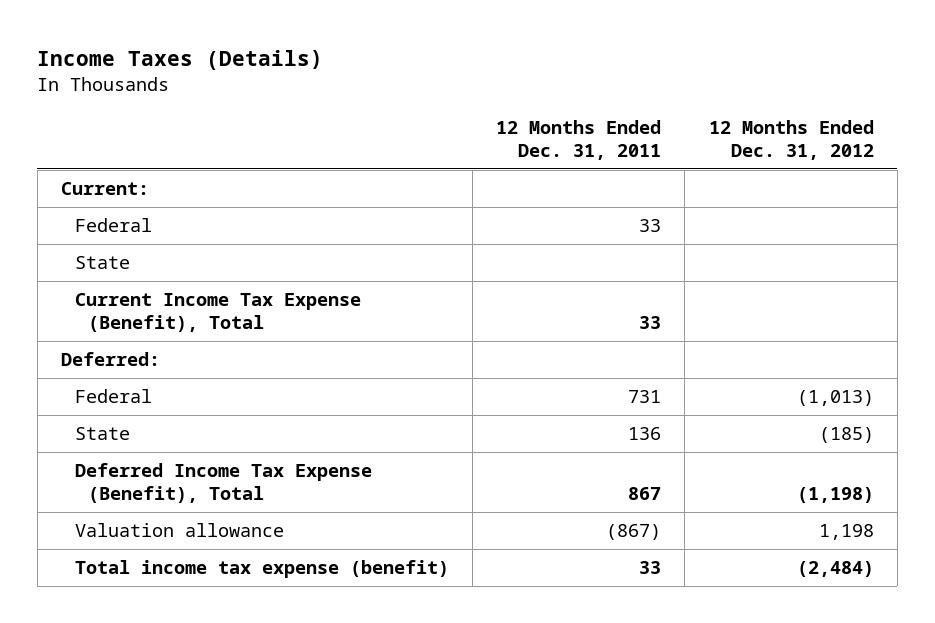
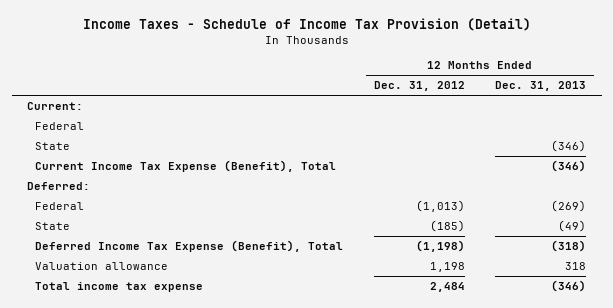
- Income Taxes (Details)
+ Income Taxes - Schedule of Income Tax Provision (Detail)
- | 12 Months Ended Dec. 31, 2011 | 12 Months Ended Dec. 31, 2012
+ | 12 Months Ended Dec. 31, 2012 | 12 Months Ended Dec. 31, 2013
- Total income tax expense (benefit) | 33 | (2,484)
+ Total income tax expense | 2,484 | (346)

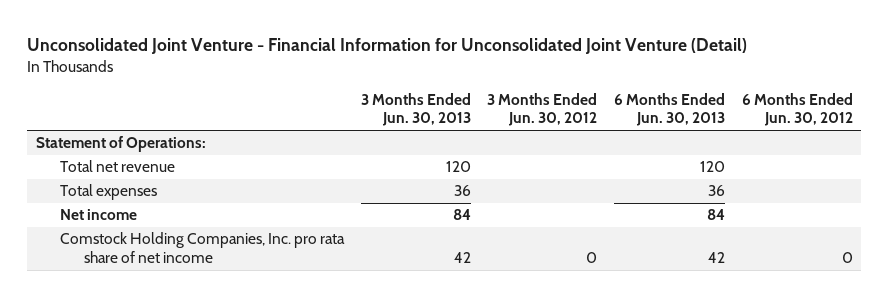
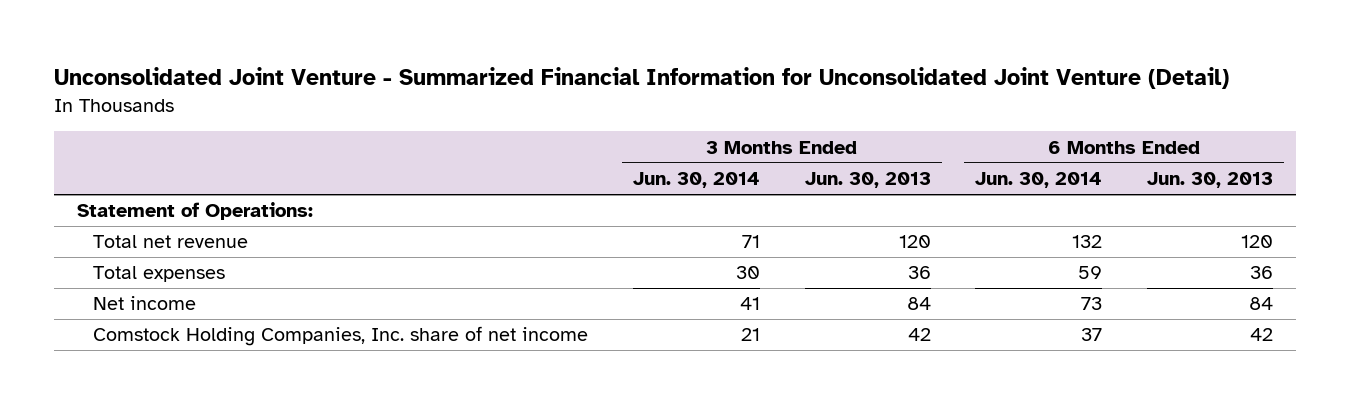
- Unconsolidated Joint Venture - Financial Information for Unconsolidated Joint Venture (Detail)
+ Unconsolidated Joint Venture - Summarized Financial Information for Unconsolidated Joint Venture (Detail)
- | 3 Months Ended Jun. 30, 2013 | 3 Months Ended Jun. 30, 2012 | 6 Months Ended Jun. 30, 2013 | 6 Months Ended Jun. 30, 2012
+ | 3 Months Ended Jun. 30, 2014 | 3 Months Ended Jun. 30, 2013 | 6 Months Ended Jun. 30, 2014 | 6 Months Ended Jun. 30, 2013
- Comstock Holding Companies, Inc. pro rata share of net income | 42 | 0 | 42 | 0
+ Comstock Holding Companies, Inc. share of net income | 21 | 42 | 37 | 42

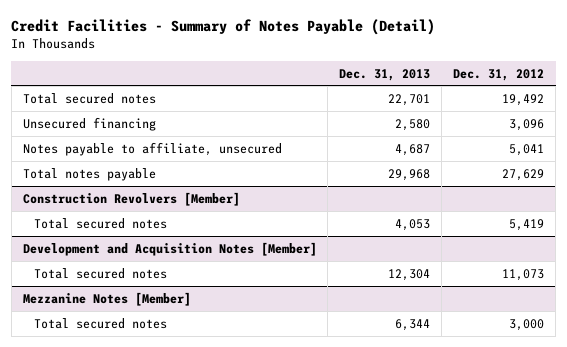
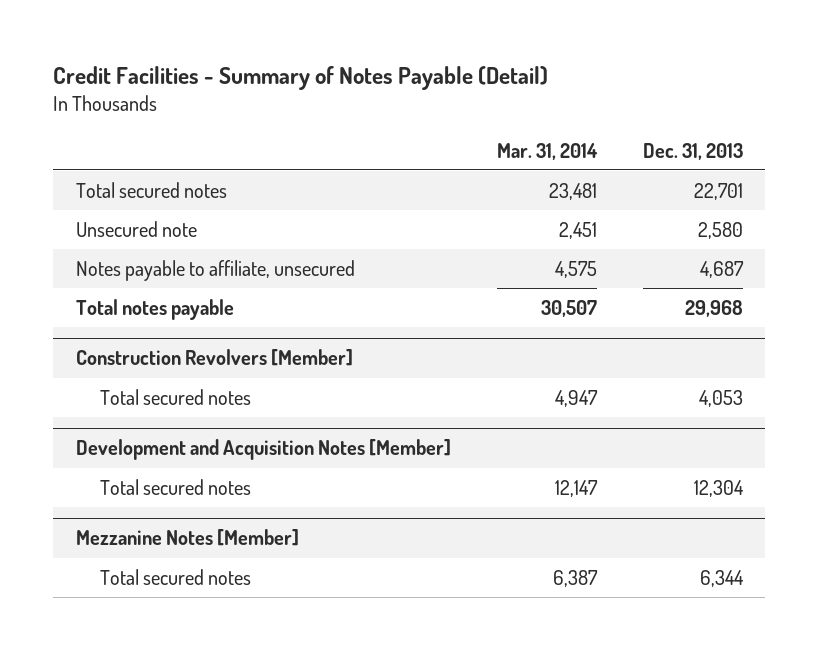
- | Dec. 31, 2013 | Dec. 31, 2012
+ | Mar. 31, 2014 | Dec. 31, 2013
- Unsecured financing | 2,580 | 3,096
+ Unsecured note | 2,451 | 2,580

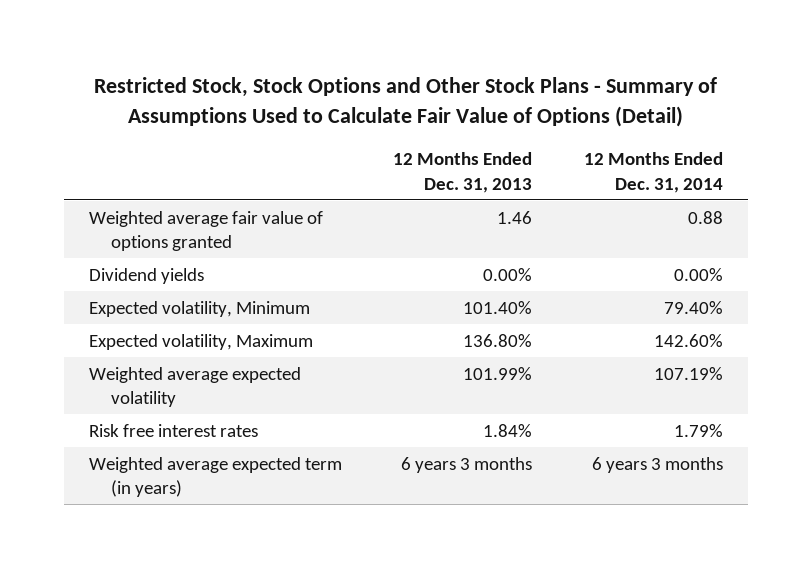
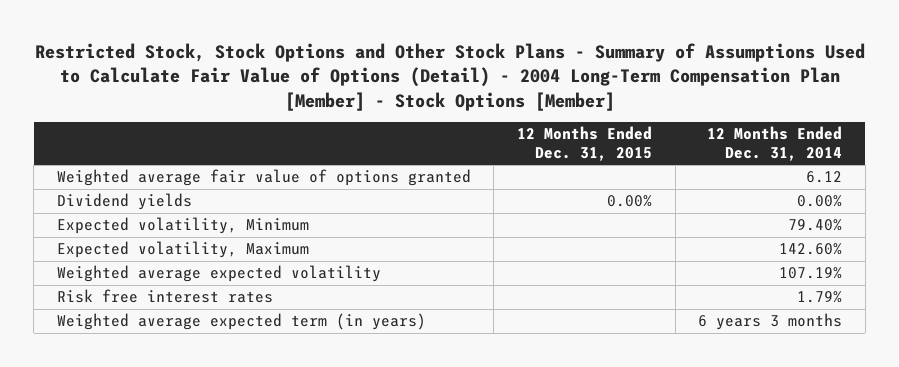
- Restricted Stock, Stock Options and Other Stock Plans - Summary of Assumptions Used to Calculate Fair Value of Options (Detail)
+ Restricted Stock, Stock Options and Other Stock Plans - Summary of Assumptions Used to Calculate Fair Value of Options (Detail) - 2004 Long-Term Compensation Plan [Member] - Stock Options [Member]
- | 12 Months Ended Dec. 31, 2013 | 12 Months Ended Dec. 31, 2014
+ | 12 Months Ended Dec. 31, 2015 | 12 Months Ended Dec. 31, 2014
- Weighted average fair value of options granted | 1.46 | 0.88
+ Weighted average fair value of options granted | | 6.12

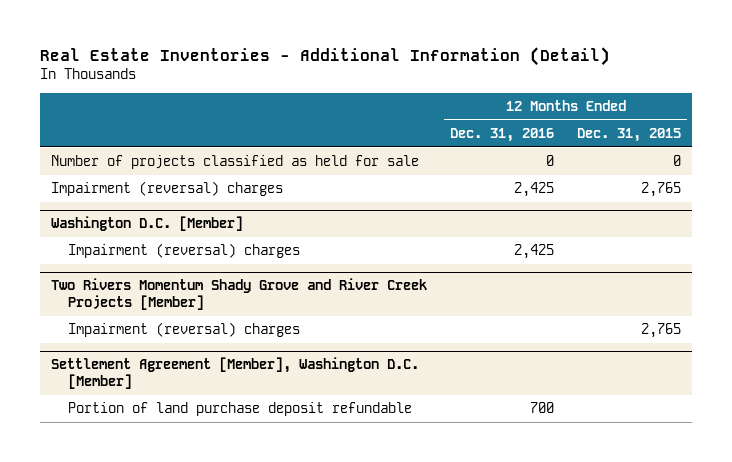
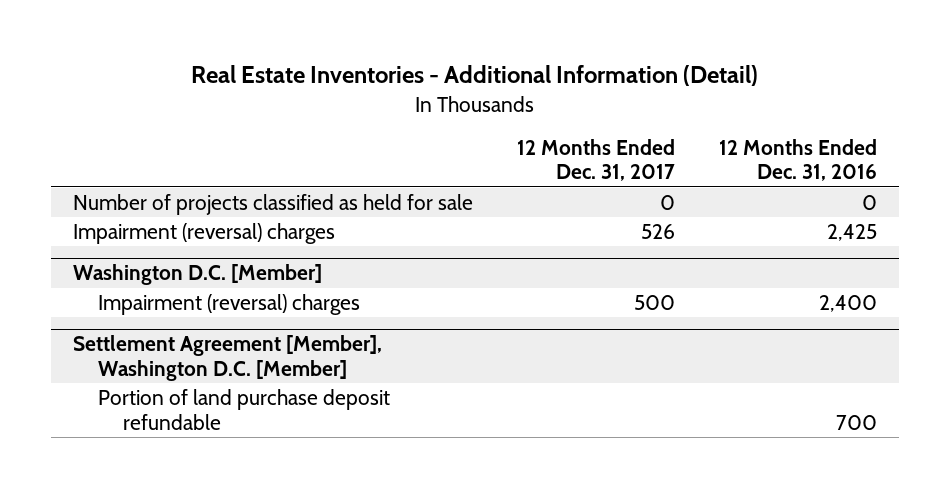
- | 12 Months Ended Dec. 31, 2016 | 12 Months Ended Dec. 31, 2015
+ | 12 Months Ended Dec. 31, 2017 | 12 Months Ended Dec. 31, 2016
@ Washington D.C. [Member]
- Impairment (reversal) charges | 2,425 |
- Two Rivers Momentum Shady Grove and River Creek Projects [Member]
- Impairment (reversal) charges | | 2,765
@ Washington D.C. [Member]
+ Impairment (reversal) charges | 500 | 2,400

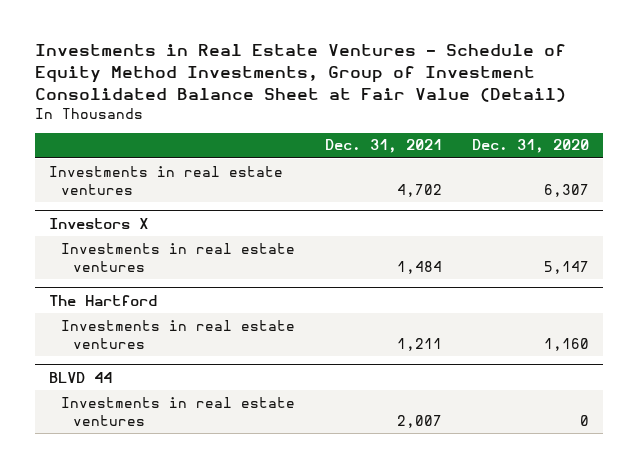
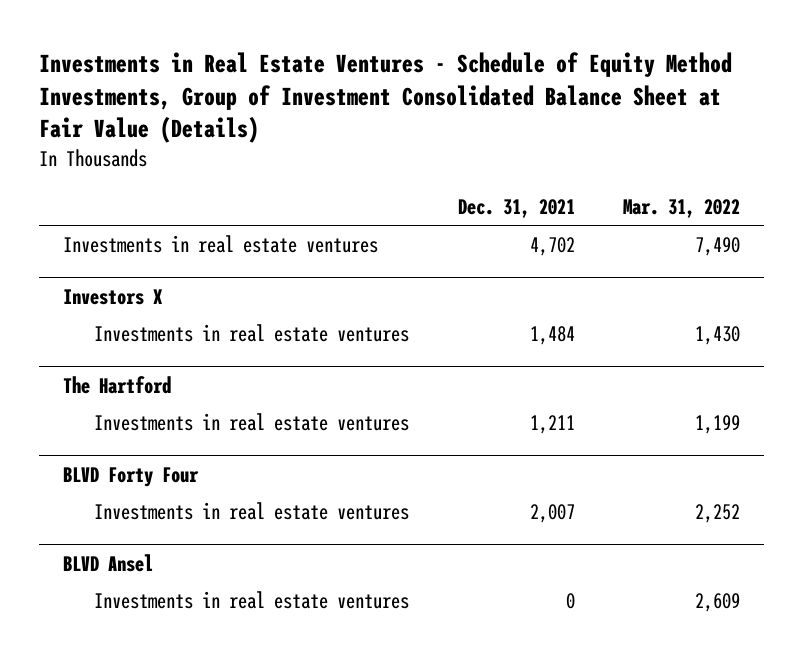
- Investments in Real Estate Ventures - Schedule of Equity Method Investments, Group of Investment Consolidated Balance Sheet at Fair Value (Detail)
+ Investments in Real Estate Ventures - Schedule of Equity Method Investments, Group of Investment Consolidated Balance Sheet at Fair Value (Details)
- | Dec. 31, 2021 | Dec. 31, 2020
+ | Dec. 31, 2021 | Mar. 31, 2022
- BLVD 44
+ BLVD Forty Four
+ BLVD Ansel
+ Investments in real estate ventures | 0 | 2,609

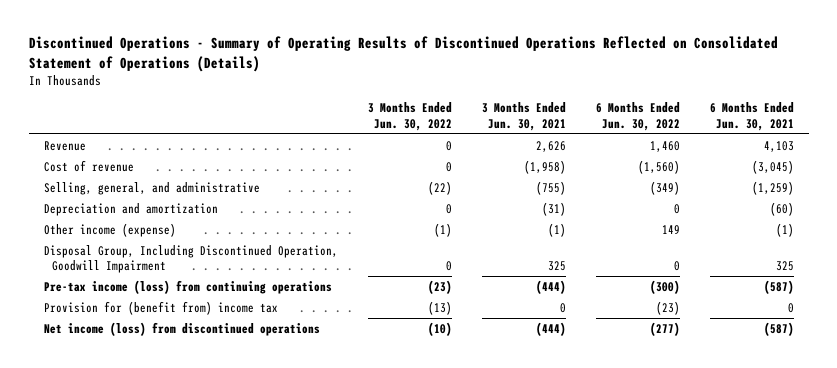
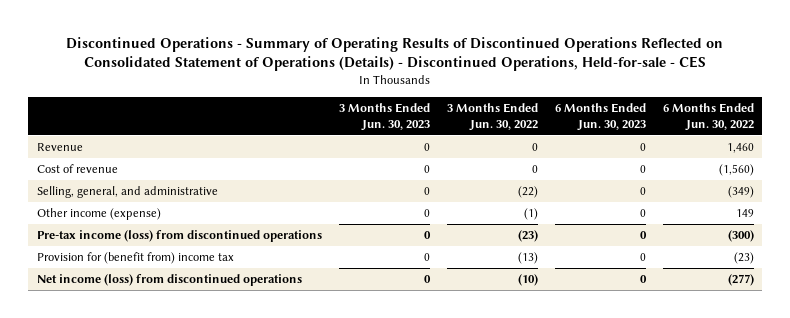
- Discontinued Operations - Summary of Operating Results of Discontinued Operations Reflected on Consolidated Statement of Operations (Details)
+ Discontinued Operations - Summary of Operating Results of Discontinued Operations Reflected on Consolidated Statement of Operations (Details) - Discontinued Operations, Held-for-sale - CES
- | 3 Months Ended Jun. 30, 2022 | 3 Months Ended Jun. 30, 2021 | 6 Months Ended Jun. 30, 2022 | 6 Months Ended Jun. 30, 2021
+ | 3 Months Ended Jun. 30, 2023 | 3 Months Ended Jun. 30, 2022 | 6 Months Ended Jun. 30, 2023 | 6 Months Ended Jun. 30, 2022
- Depreciation and amortization | 0 | (31) | 0 | (60)
- Disposal Group, Including Discontinued Operation, Goodwill Impairment | 0 | 325 | 0 | 325
- Pre-tax income (loss) from continuing operations | (23) | (444) | (300) | (587)
+ Pre-tax income (loss) from discontinued operations | 0 | (23) | 0 | (300)

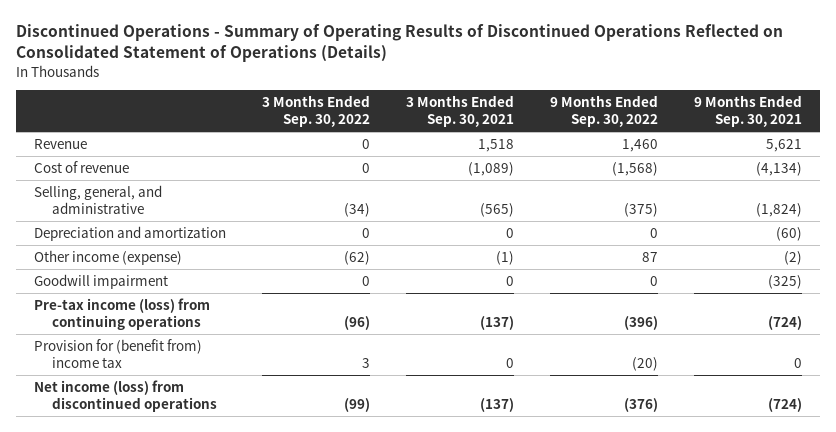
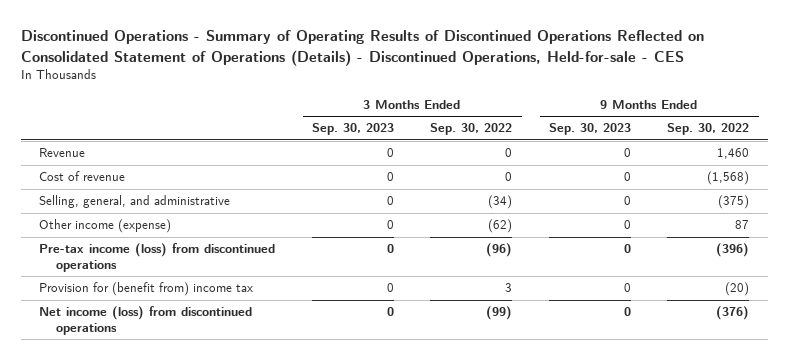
- Discontinued Operations - Summary of Operating Results of Discontinued Operations Reflected on Consolidated Statement of Operations (Details)
+ Discontinued Operations - Summary of Operating Results of Discontinued Operations Reflected on Consolidated Statement of Operations (Details) - Discontinued Operations, Held-for-sale - CES
- | 3 Months Ended Sep. 30, 2022 | 3 Months Ended Sep. 30, 2021 | 9 Months Ended Sep. 30, 2022 | 9 Months Ended Sep. 30, 2021
+ | 3 Months Ended Sep. 30, 2023 | 3 Months Ended Sep. 30, 2022 | 9 Months Ended Sep. 30, 2023 | 9 Months Ended Sep. 30, 2022
- Depreciation and amortization | 0 | 0 | 0 | (60)
- Goodwill impairment | 0 | 0 | 0 | (325)
- Pre-tax income (loss) from continuing operations | (96) | (137) | (396) | (724)
+ Pre-tax income (loss) from discontinued operations | 0 | (96) | 0 | (396)

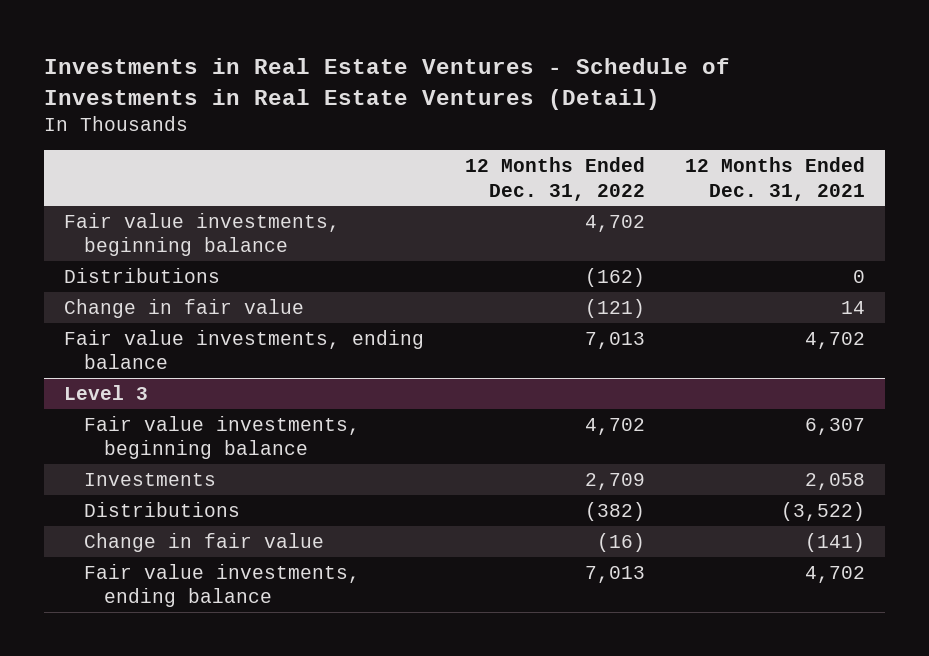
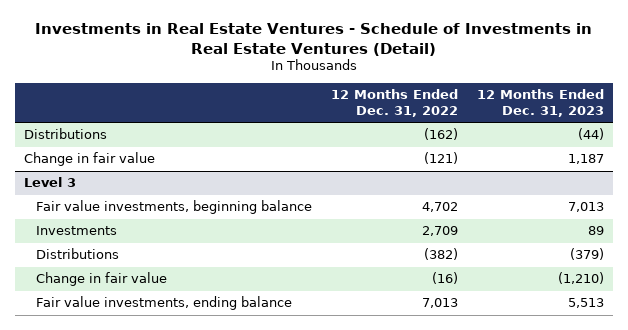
- | 12 Months Ended Dec. 31, 2022 | 12 Months Ended Dec. 31, 2021
+ | 12 Months Ended Dec. 31, 2022 | 12 Months Ended Dec. 31, 2023
- Fair value investments, beginning balance | 4,702 |
- Fair value investments, ending balance | 7,013 | 4,702

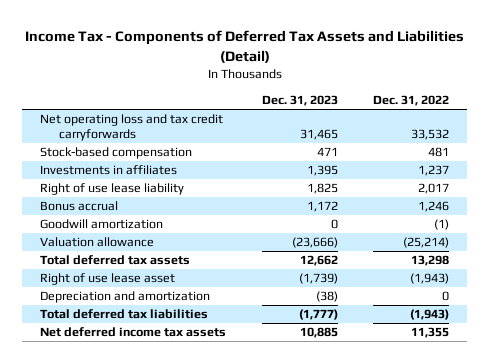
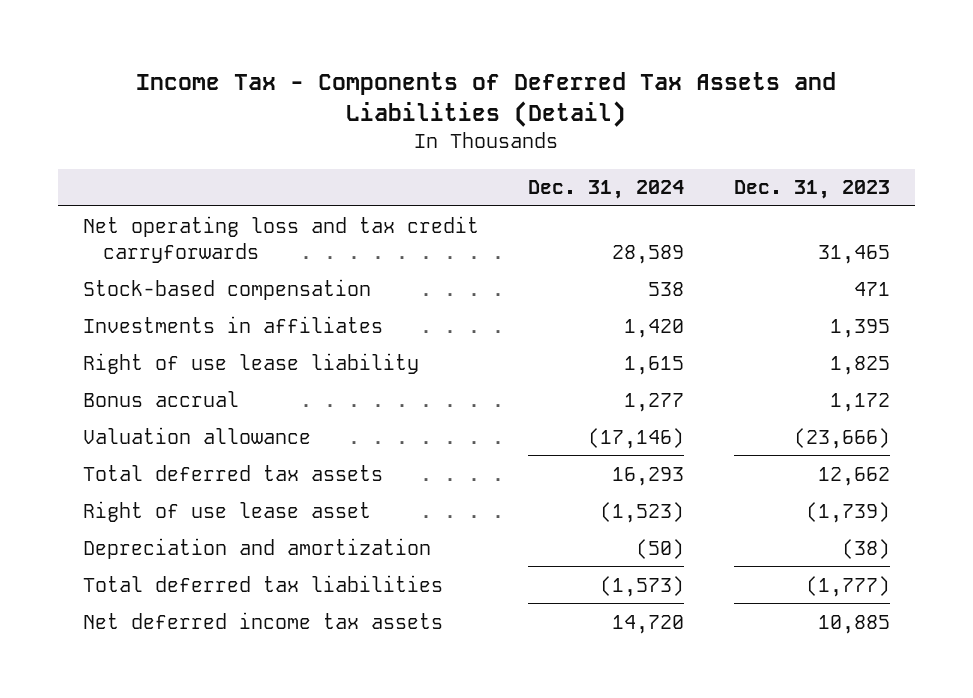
- | Dec. 31, 2023 | Dec. 31, 2022
+ | Dec. 31, 2024 | Dec. 31, 2023
- Goodwill amortization | 0 | (1)

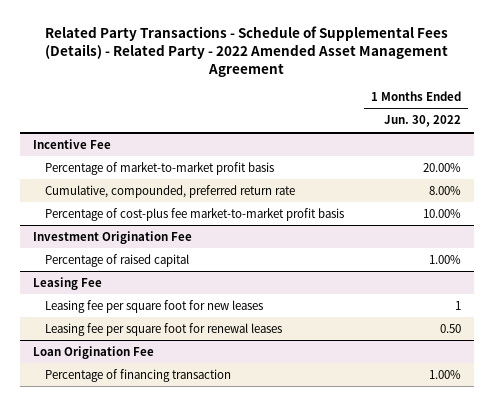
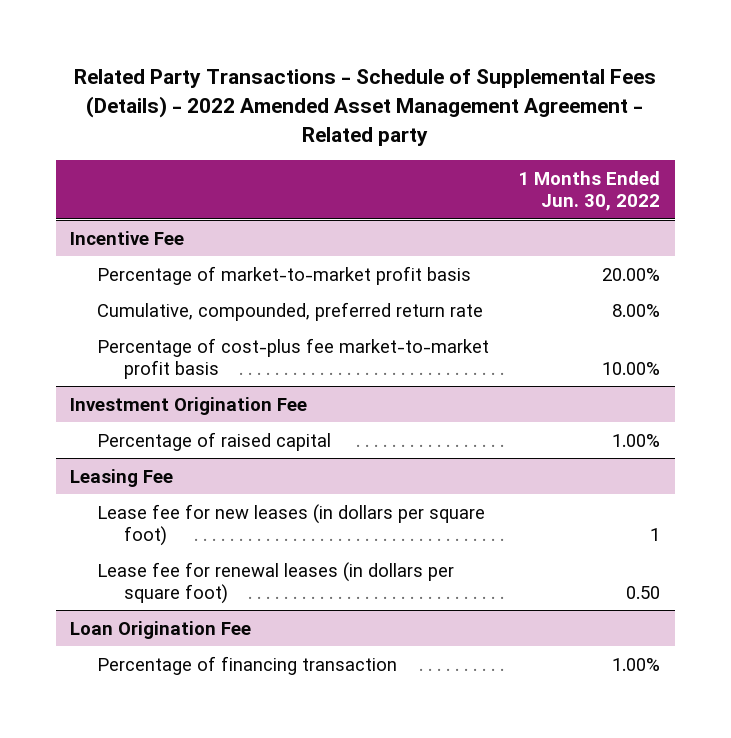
- Related Party Transactions - Schedule of Supplemental Fees (Details) - Related Party - 2022 Amended Asset Management Agreement
+ Related Party Transactions - Schedule of Supplemental Fees (Details) - 2022 Amended Asset Management Agreement - Related party
@ Leasing Fee
- Leasing fee per square foot for new leases | 1
- Leasing fee per square foot for renewal leases | 0.50
+ Lease fee for new leases (in dollars per square foot) | 1
+ Lease fee for renewal leases (in dollars per square foot) | 0.50

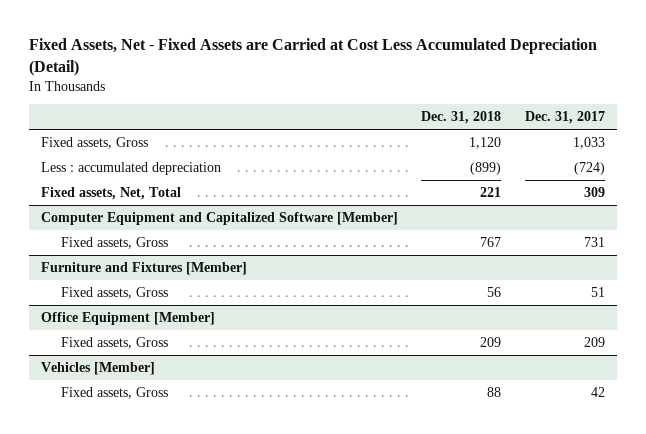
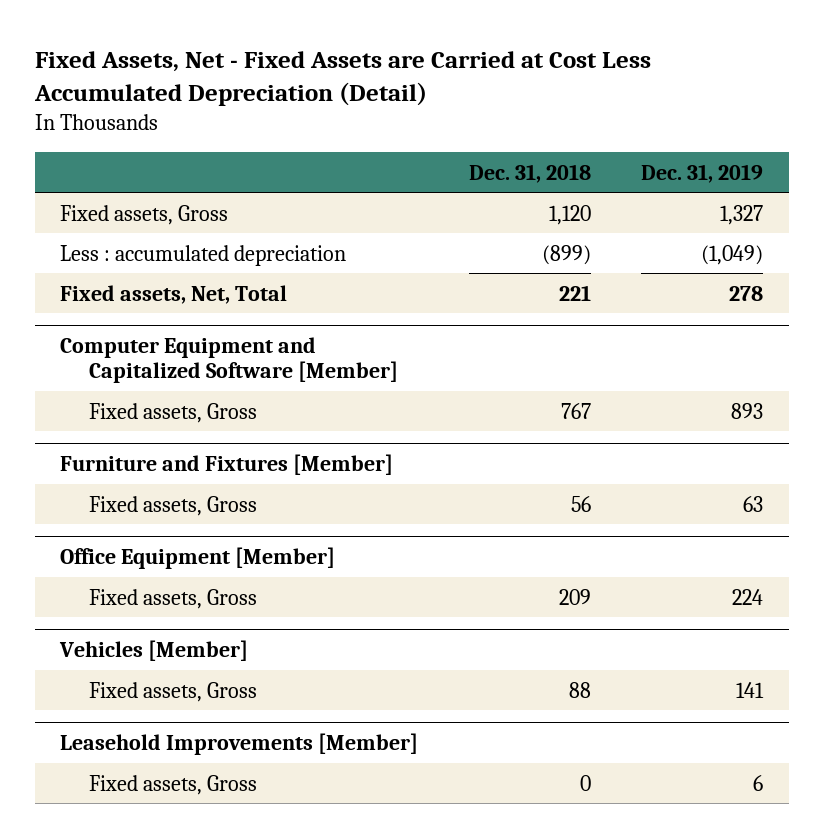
- | Dec. 31, 2018 | Dec. 31, 2017
+ | Dec. 31, 2018 | Dec. 31, 2019
+ Leasehold Improvements [Member]
+ Fixed assets, Gross | 0 | 6

